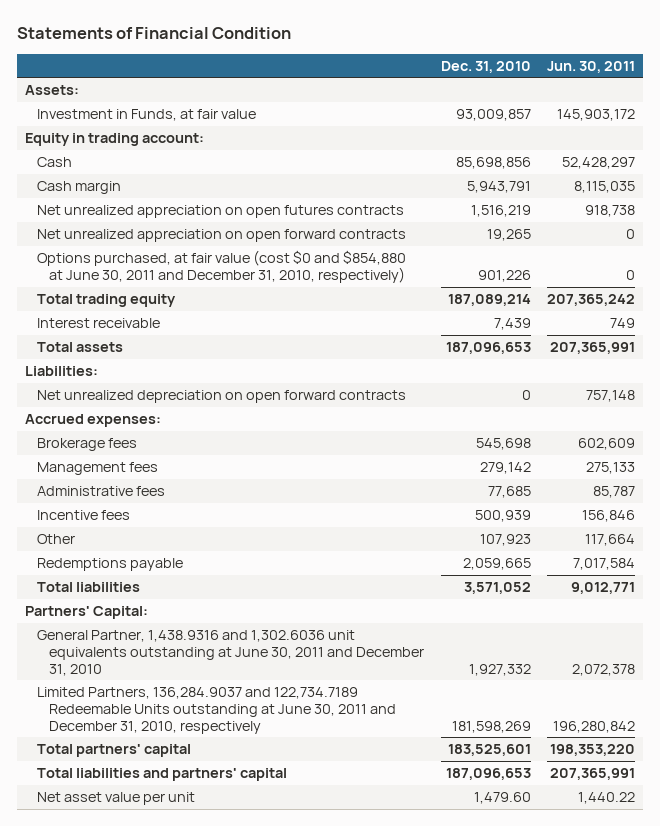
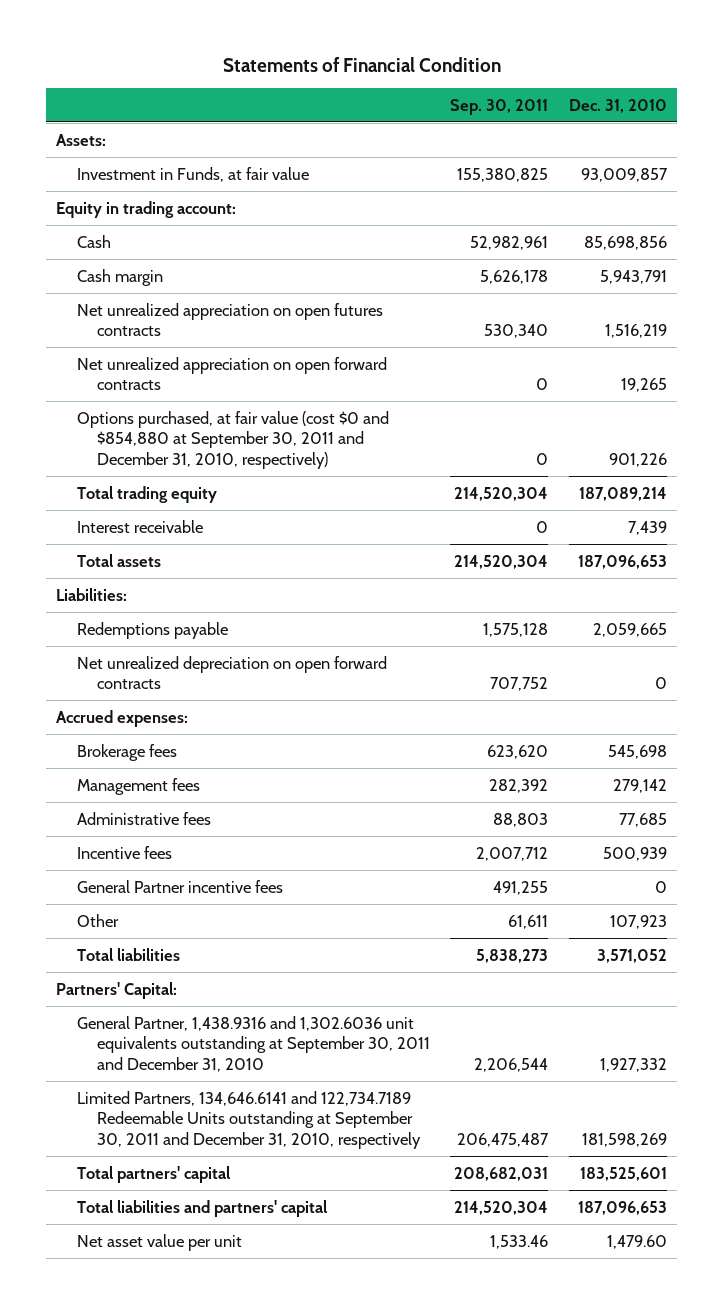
- | Dec. 31, 2010 | Jun. 30, 2011
+ | Sep. 30, 2011 | Dec. 31, 2010
- Options purchased, at fair value (cost $0 and $854,880 at June 30, 2011 and December 31, 2010, respectively) | 901,226 | 0
+ Options purchased, at fair value (cost $0 and $854,880 at September 30, 2011 and December 31, 2010, respectively) | 0 | 901,226
moved up: Redemptions payable | 1,575,128 | 2,059,665
+ General Partner incentive fees | 491,255 | 0
- General Partner, 1,438.9316 and 1,302.6036 unit equivalents outstanding at June 30, 2011 and December 31, 2010 | 1,927,332 | 2,072,378
- Limited Partners, 136,284.9037 and 122,734.7189 Redeemable Units outstanding at June 30, 2011 and December 31, 2010, respectively | 181,598,269 | 196,280,842
+ General Partner, 1,438.9316 and 1,302.6036 unit equivalents outstanding at September 30, 2011 and December 31, 2010 | 2,206,544 | 1,927,332
+ Limited Partners, 134,646.6141 and 122,734.7189 Redeemable Units outstanding at September 30, 2011 and December 31, 2010, respectively | 206,475,487 | 181,598,269

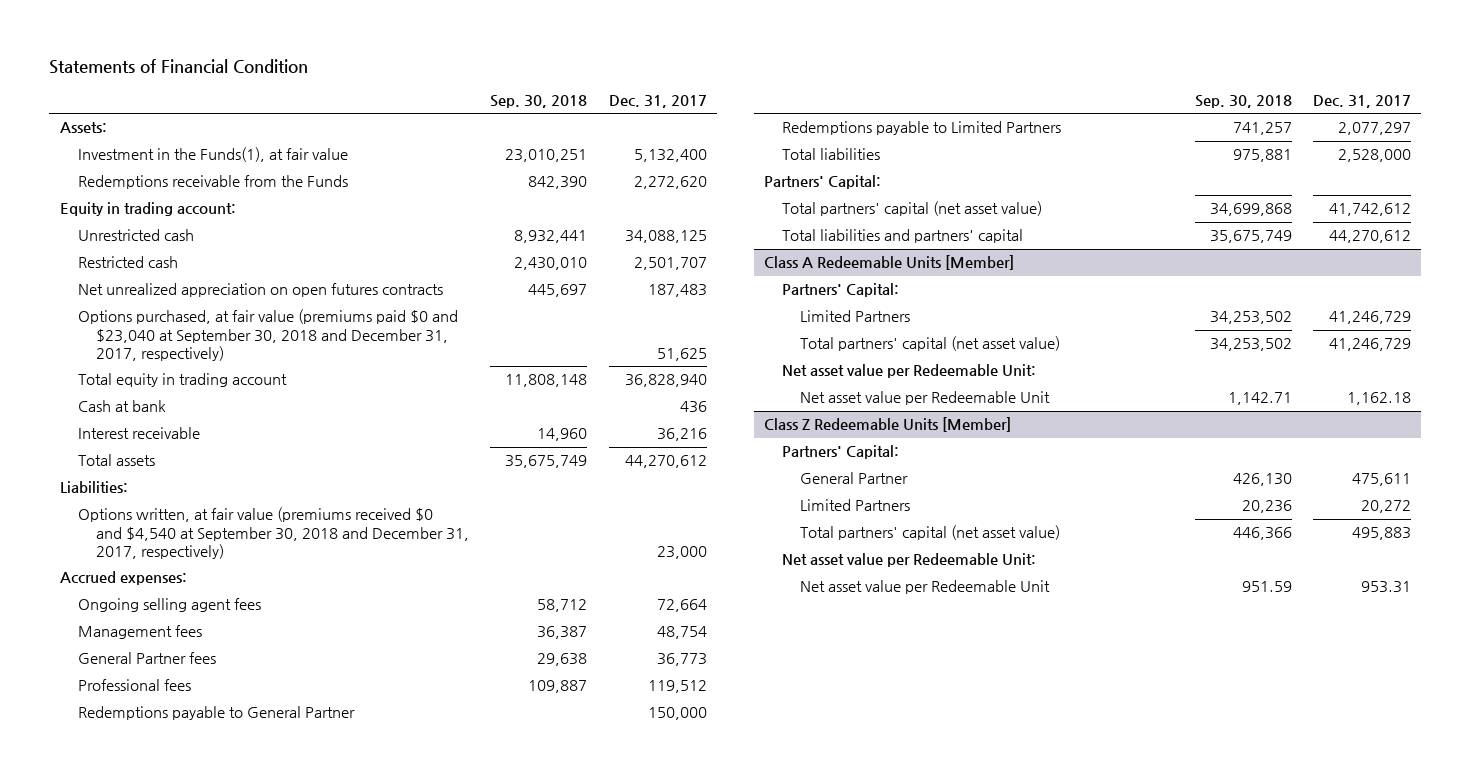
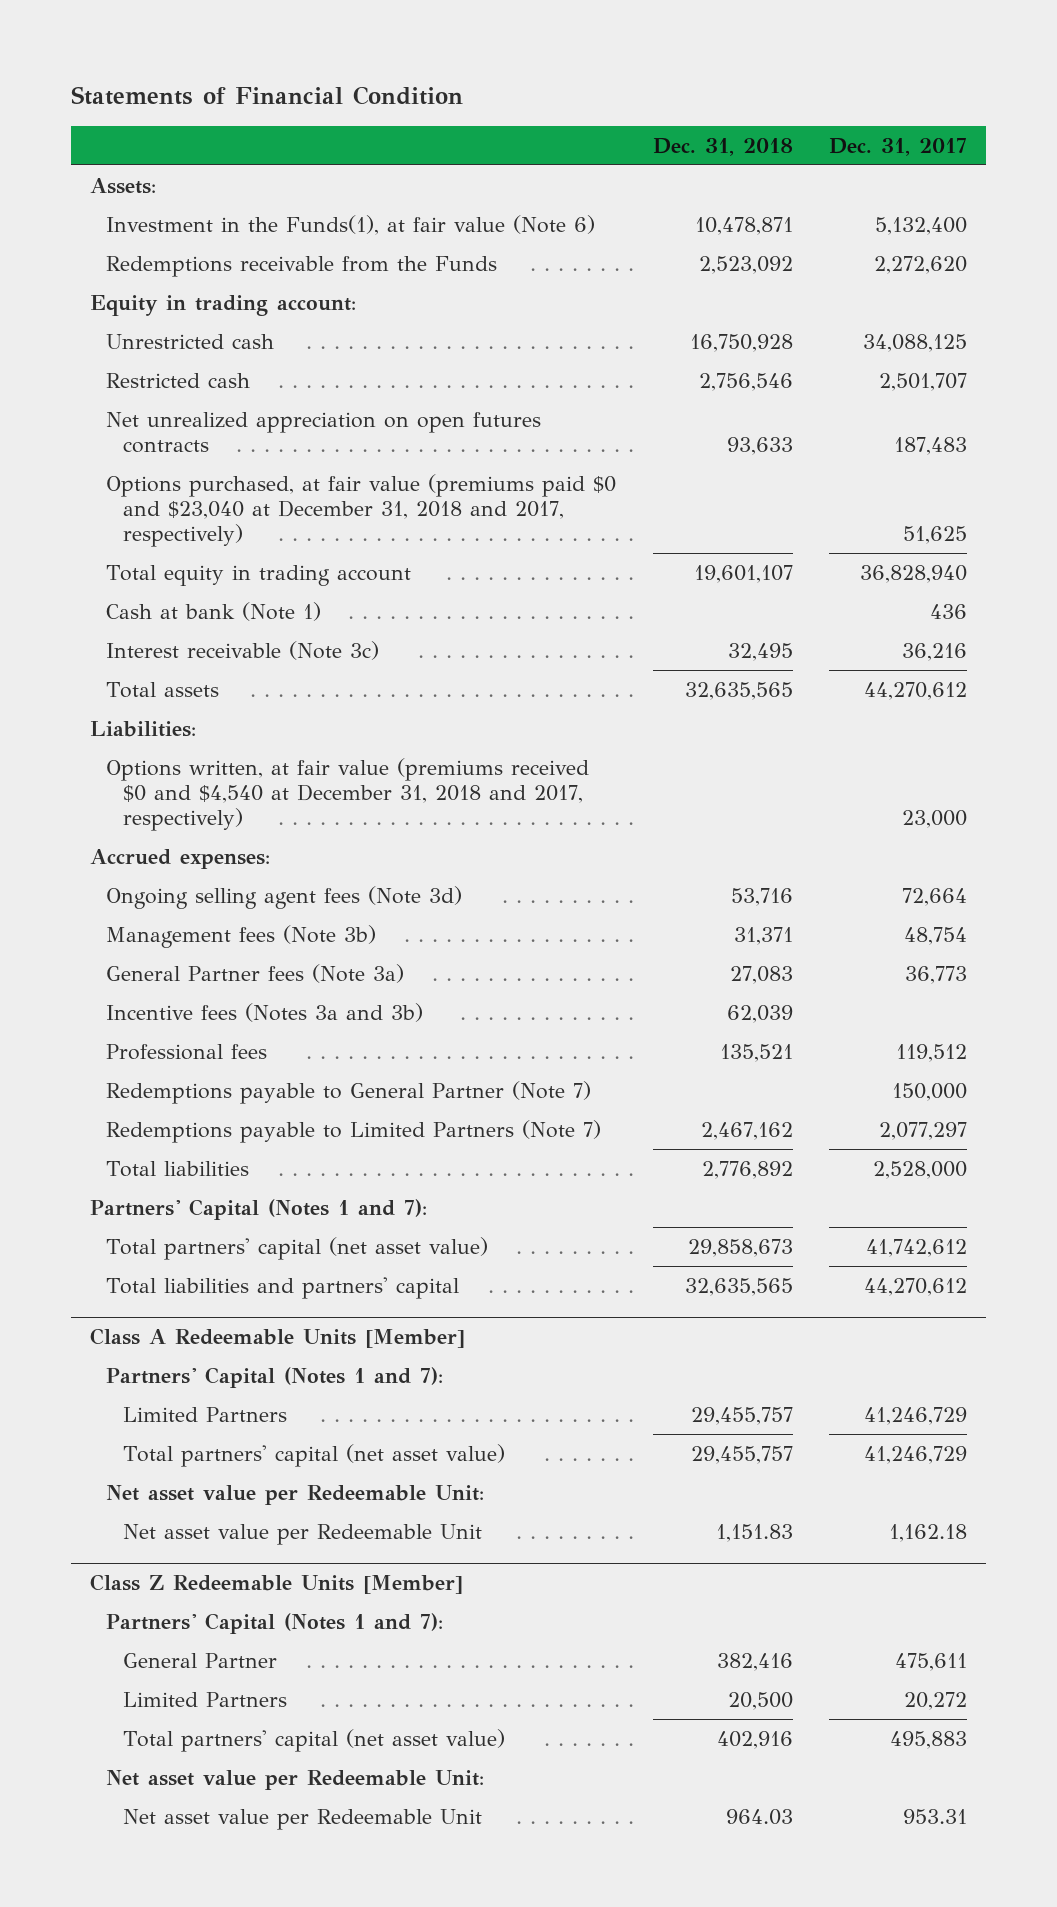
- | Sep. 30, 2018 | Dec. 31, 2017
+ | Dec. 31, 2018 | Dec. 31, 2017
- Investment in the Funds(1), at fair value | 23,010,251 | 5,132,400
+ Investment in the Funds(1), at fair value (Note 6) | 10,478,871 | 5,132,400
- Options purchased, at fair value (premiums paid $0 and $23,040 at September 30, 2018 and December 31, 2017, respectively) | | 51,625
+ Options purchased, at fair value (premiums paid $0 and $23,040 at December 31, 2018 and 2017, respectively) | | 51,625
- Cash at bank | | 436
- Interest receivable | 14,960 | 36,216
+ Cash at bank (Note 1) | | 436
+ Interest receivable (Note 3c) | 32,495 | 36,216
- Options written, at fair value (premiums received $0 and $4,540 at September 30, 2018 and December 31, 2017, respectively) | | 23,000
+ Options written, at fair value (premiums received $0 and $4,540 at December 31, 2018 and 2017, respectively) | | 23,000
- Ongoing selling agent fees | 58,712 | 72,664
- Management fees | 36,387 | 48,754
- General Partner fees | 29,638 | 36,773
+ Ongoing selling agent fees (Note 3d) | 53,716 | 72,664
+ Management fees (Note 3b) | 31,371 | 48,754
+ General Partner fees (Note 3a) | 27,083 | 36,773
+ Incentive fees (Notes 3a and 3b) | 62,039 |
- Redemptions payable to General Partner | | 150,000
- Redemptions payable to Limited Partners | 741,257 | 2,077,297
+ Redemptions payable to General Partner (Note 7) | | 150,000
+ Redemptions payable to Limited Partners (Note 7) | 2,467,162 | 2,077,297
- Partners' Capital:
+ Partners' Capital (Notes 1 and 7):
@ Class A Redeemable Units [Member]
- Partners' Capital:
+ Partners' Capital (Notes 1 and 7):
@ Class Z Redeemable Units [Member]
- Partners' Capital:
+ Partners' Capital (Notes 1 and 7):

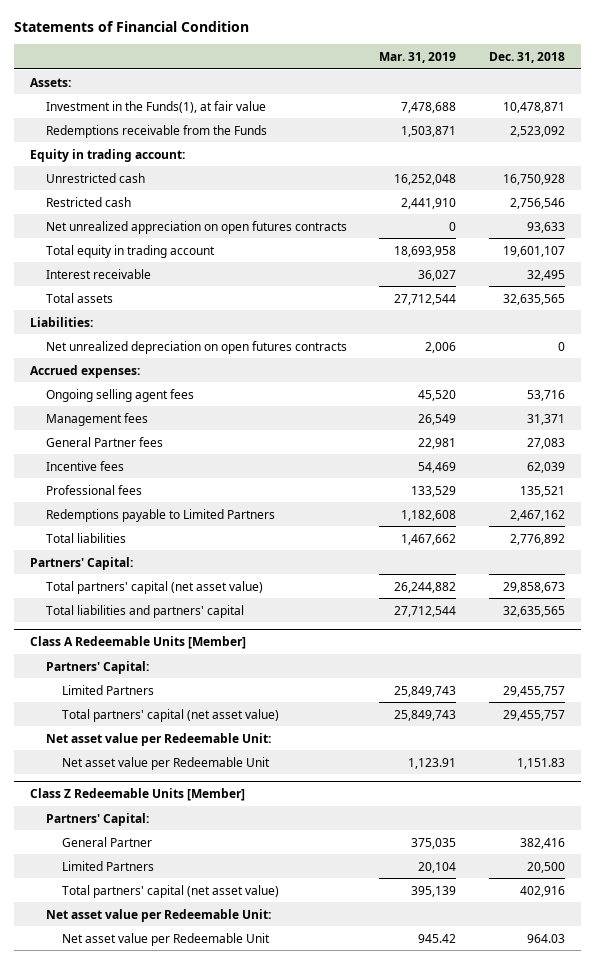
- | Dec. 31, 2018 | Dec. 31, 2017
+ | Mar. 31, 2019 | Dec. 31, 2018
- Investment in the Funds(1), at fair value (Note 6) | 10,478,871 | 5,132,400
+ Investment in the Funds(1), at fair value | 7,478,688 | 10,478,871
- Options purchased, at fair value (premiums paid $0 and $23,040 at December 31, 2018 and 2017, respectively) | | 51,625
- Cash at bank (Note 1) | | 436
- Interest receivable (Note 3c) | 32,495 | 36,216
+ Interest receivable | 36,027 | 32,495
- Options written, at fair value (premiums received $0 and $4,540 at December 31, 2018 and 2017, respectively) | | 23,000
+ Net unrealized depreciation on open futures contracts | 2,006 | 0
- Ongoing selling agent fees (Note 3d) | 53,716 | 72,664
- Management fees (Note 3b) | 31,371 | 48,754
- General Partner fees (Note 3a) | 27,083 | 36,773
- Incentive fees (Notes 3a and 3b) | 62,039 |
+ Ongoing selling agent fees | 45,520 | 53,716
+ Management fees | 26,549 | 31,371
+ General Partner fees | 22,981 | 27,083
+ Incentive fees | 54,469 | 62,039
- Redemptions payable to General Partner (Note 7) | | 150,000
- Redemptions payable to Limited Partners (Note 7) | 2,467,162 | 2,077,297
+ Redemptions payable to Limited Partners | 1,182,608 | 2,467,162
- Partners' Capital (Notes 1 and 7):
+ Partners' Capital:
@ Class A Redeemable Units [Member]
- Partners' Capital (Notes 1 and 7):
+ Partners' Capital:
@ Class Z Redeemable Units [Member]
- Partners' Capital (Notes 1 and 7):
+ Partners' Capital:

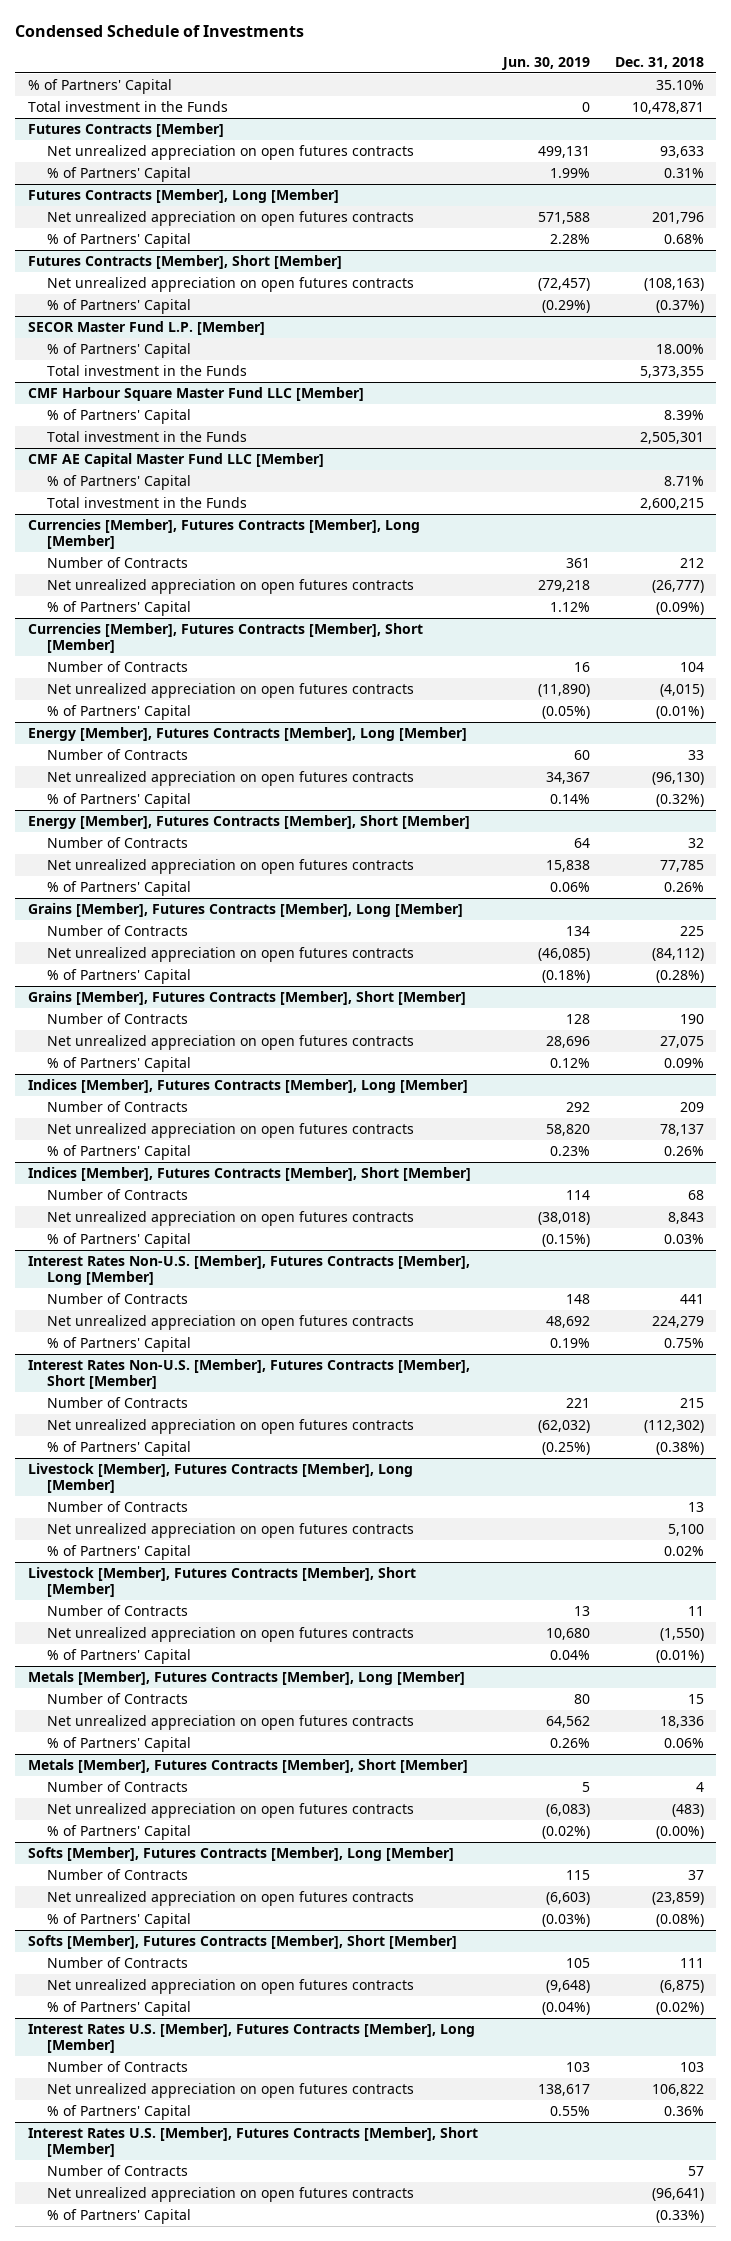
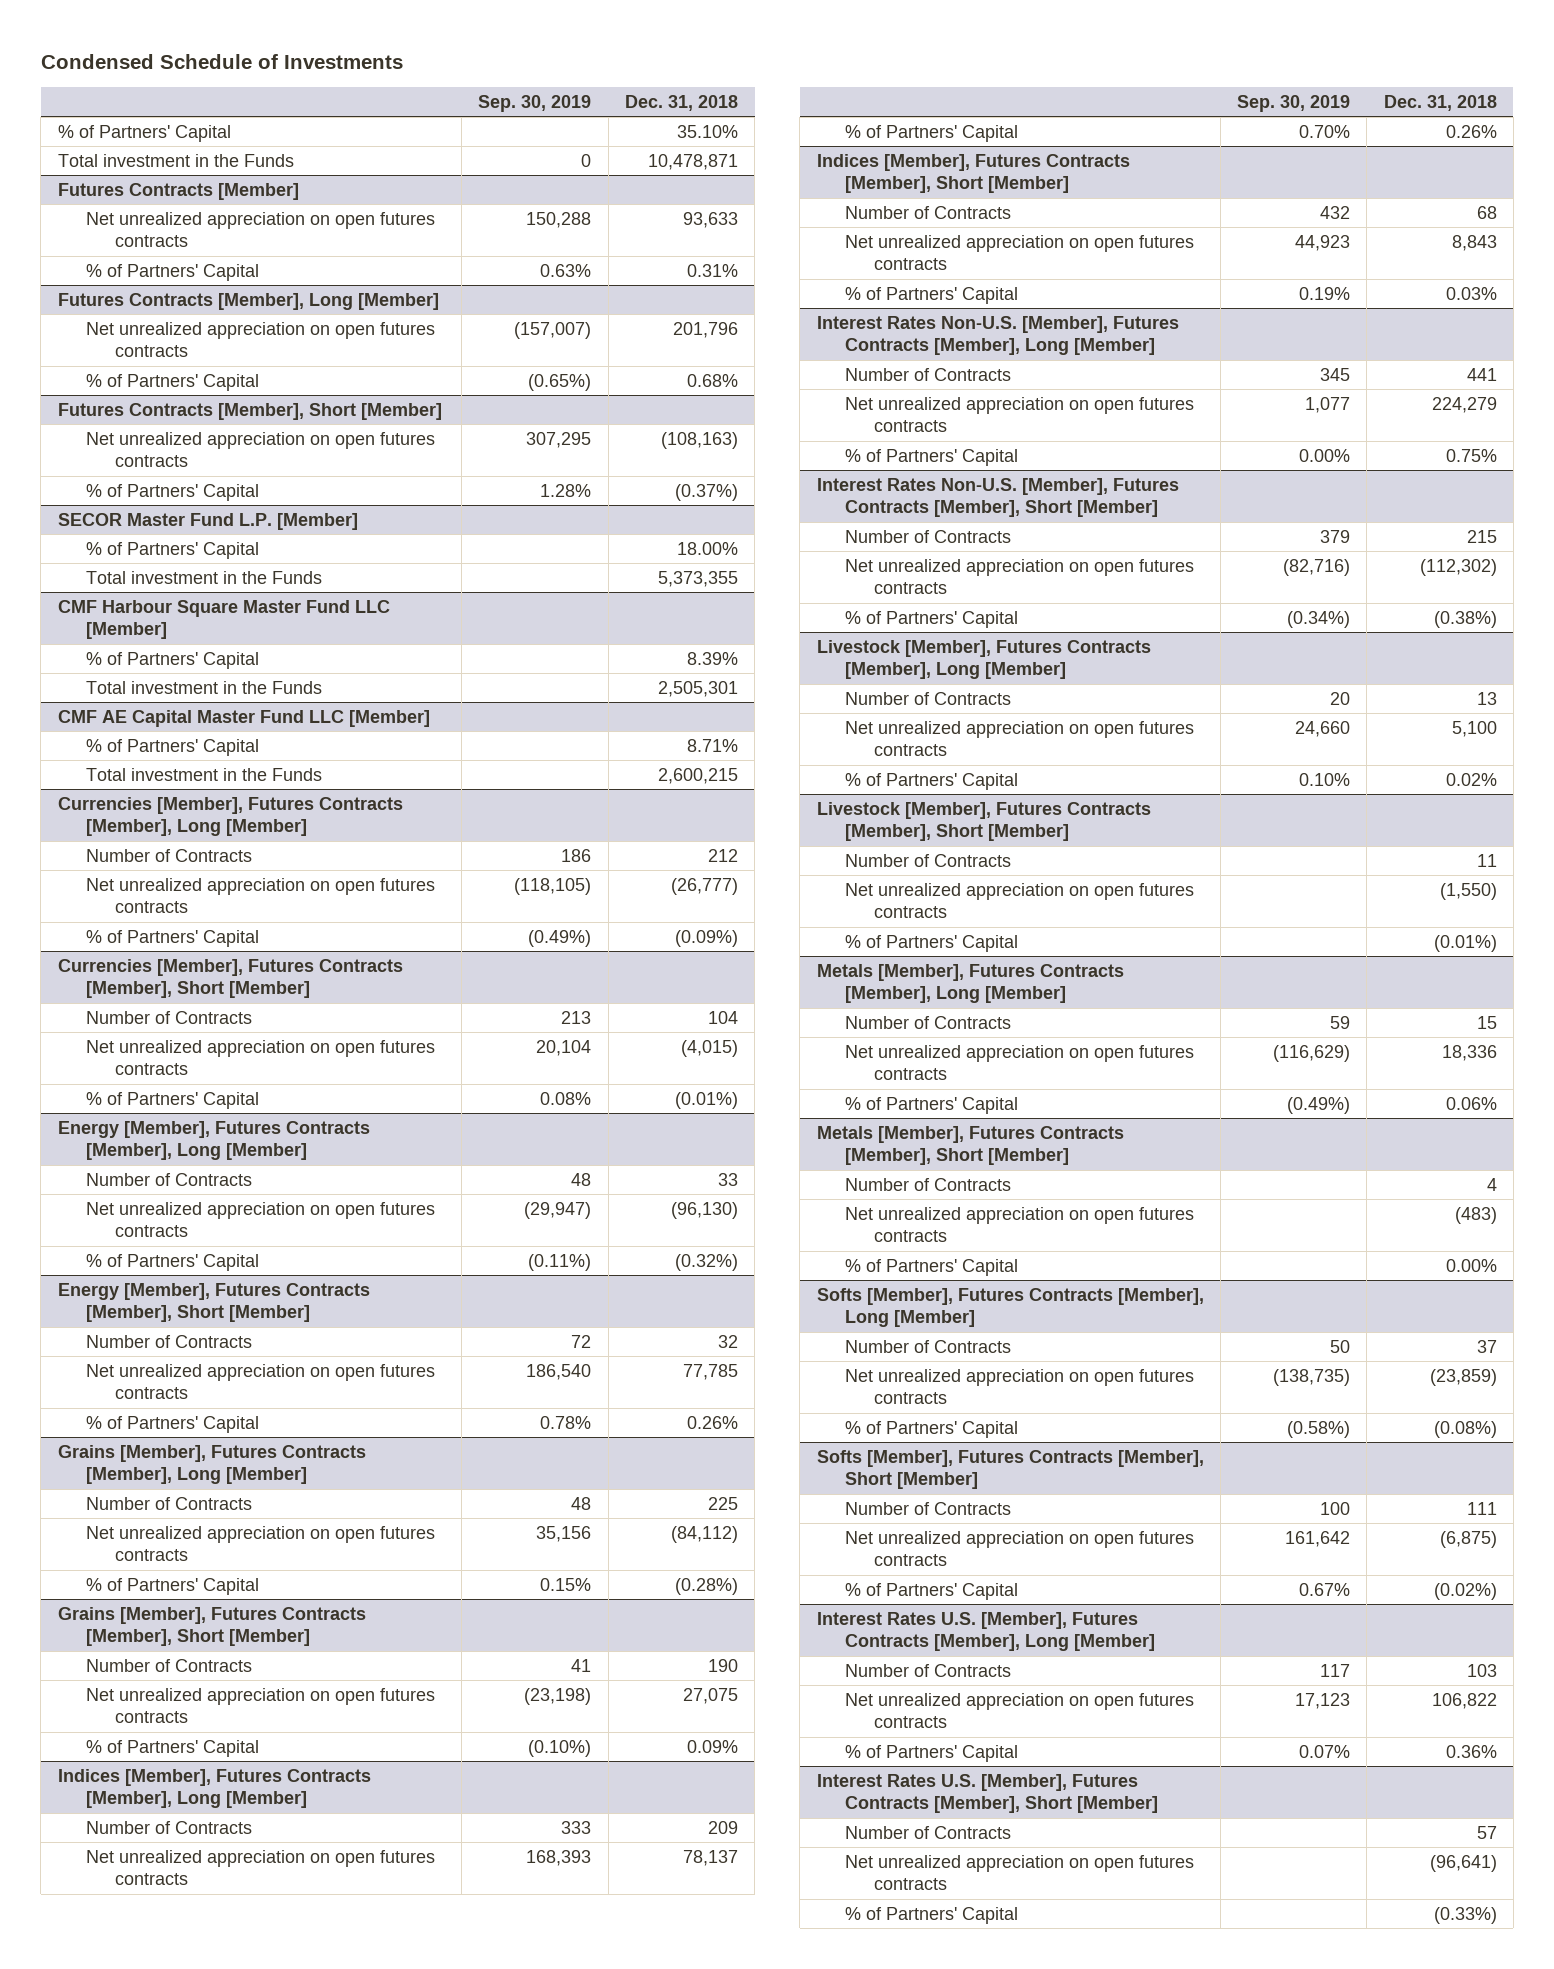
- | Jun. 30, 2019 | Dec. 31, 2018
+ | Sep. 30, 2019 | Dec. 31, 2018
@ Metals [Member], Futures Contracts [Member], Short [Member]
- % of Partners' Capital | (0.02%) | (0.00%)
+ % of Partners' Capital | | 0.00%

